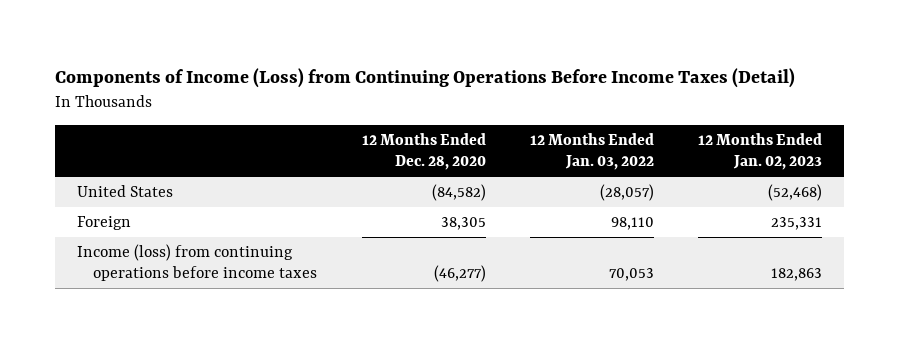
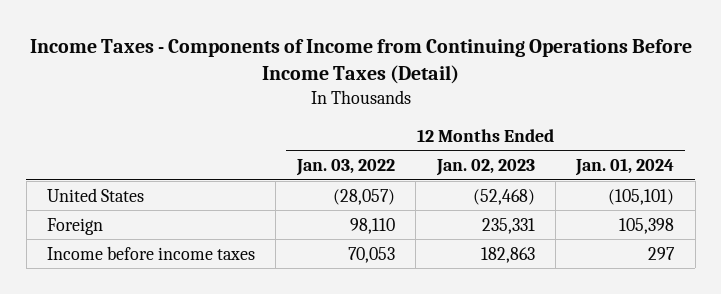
- Components of Income (Loss) from Continuing Operations Before Income Taxes (Detail)
+ Income Taxes - Components of Income from Continuing Operations Before Income Taxes (Detail)
- | 12 Months Ended Dec. 28, 2020 | 12 Months Ended Jan. 03, 2022 | 12 Months Ended Jan. 02, 2023
+ | 12 Months Ended Jan. 03, 2022 | 12 Months Ended Jan. 02, 2023 | 12 Months Ended Jan. 01, 2024
- Income (loss) from continuing operations before income taxes | (46,277) | 70,053 | 182,863
+ Income before income taxes | 70,053 | 182,863 | 297

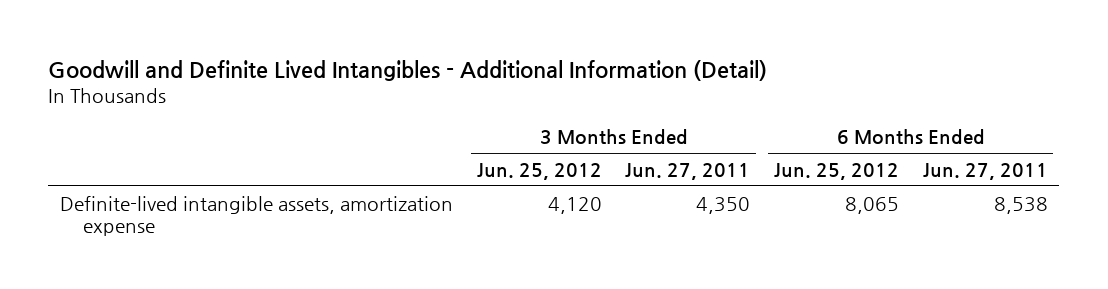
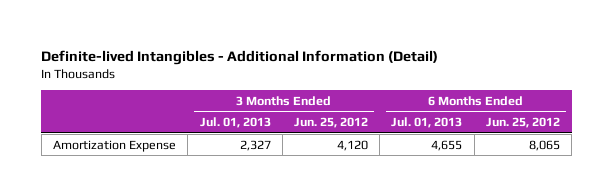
- Goodwill and Definite Lived Intangibles - Additional Information (Detail)
+ Definite-lived Intangibles - Additional Information (Detail)
- | 3 Months Ended Jun. 25, 2012 | 3 Months Ended Jun. 27, 2011 | 6 Months Ended Jun. 25, 2012 | 6 Months Ended Jun. 27, 2011
+ | 3 Months Ended Jul. 01, 2013 | 3 Months Ended Jun. 25, 2012 | 6 Months Ended Jul. 01, 2013 | 6 Months Ended Jun. 25, 2012
- Definite-lived intangible assets, amortization expense | 4,120 | 4,350 | 8,065 | 8,538
+ Amortization Expense | 2,327 | 4,120 | 4,655 | 8,065

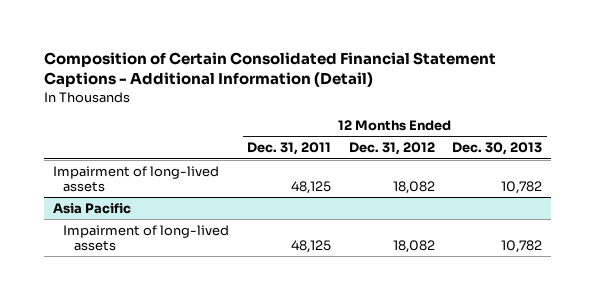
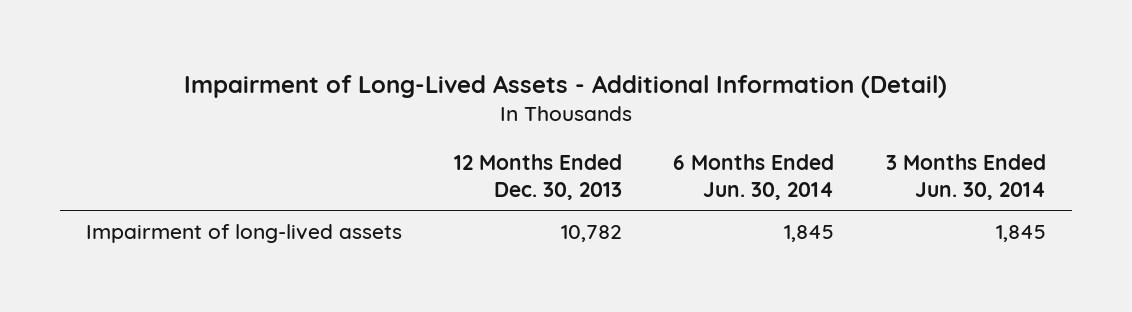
- Composition of Certain Consolidated Financial Statement Captions - Additional Information (Detail)
+ Impairment of Long-Lived Assets - Additional Information (Detail)
- | 12 Months Ended Dec. 31, 2011 | 12 Months Ended Dec. 31, 2012 | 12 Months Ended Dec. 30, 2013
+ | 12 Months Ended Dec. 30, 2013 | 6 Months Ended Jun. 30, 2014 | 3 Months Ended Jun. 30, 2014
- Asia Pacific
- Impairment of long-lived assets | 48,125 | 18,082 | 10,782

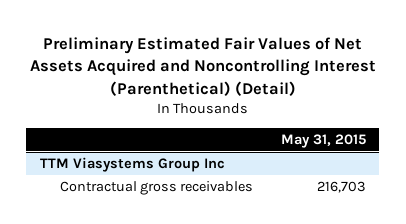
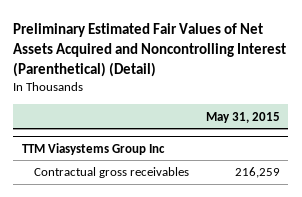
@ TTM Viasystems Group Inc
- Contractual gross receivables | 216,703
+ Contractual gross receivables | 216,259

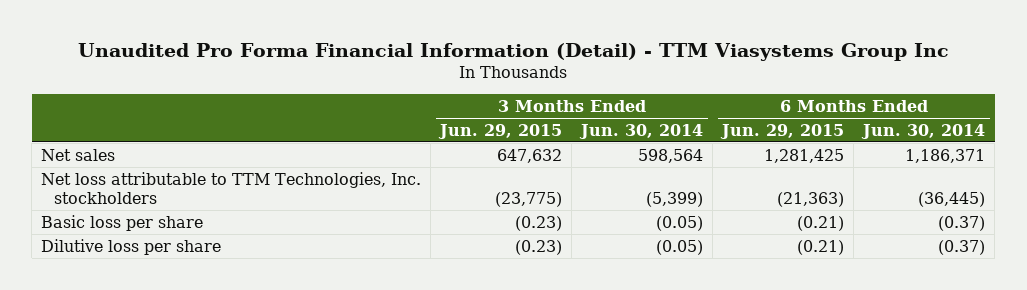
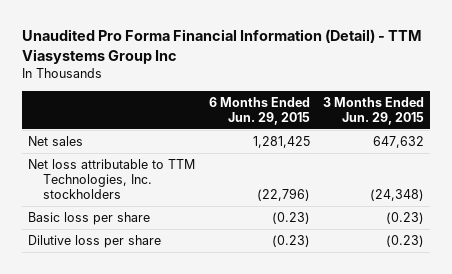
- | 3 Months Ended Jun. 29, 2015 | 3 Months Ended Jun. 30, 2014 | 6 Months Ended Jun. 29, 2015 | 6 Months Ended Jun. 30, 2014
+ | 6 Months Ended Jun. 29, 2015 | 3 Months Ended Jun. 29, 2015
- Net loss attributable to TTM Technologies, Inc. stockholders | (23,775) | (5,399) | (21,363) | (36,445)
- Basic loss per share | (0.23) | (0.05) | (0.21) | (0.37)
- Dilutive loss per share | (0.23) | (0.05) | (0.21) | (0.37)
+ Net loss attributable to TTM Technologies, Inc. stockholders | (22,796) | (24,348)
+ Basic loss per share | (0.23) | (0.23)
+ Dilutive loss per share | (0.23) | (0.23)

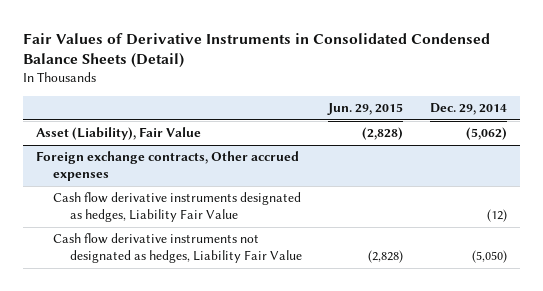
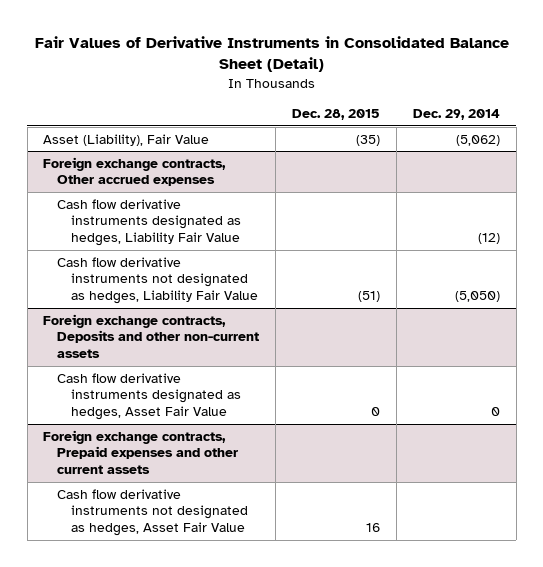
- Fair Values of Derivative Instruments in Consolidated Condensed Balance Sheets (Detail)
+ Fair Values of Derivative Instruments in Consolidated Balance Sheet (Detail)
- | Jun. 29, 2015 | Dec. 29, 2014
+ | Dec. 28, 2015 | Dec. 29, 2014
+ Foreign exchange contracts, Deposits and other non-current assets
+ Cash flow derivative instruments designated as hedges, Asset Fair Value | 0 | 0
+ Foreign exchange contracts, Prepaid expenses and other current assets
+ Cash flow derivative instruments not designated as hedges, Asset Fair Value | 16 |

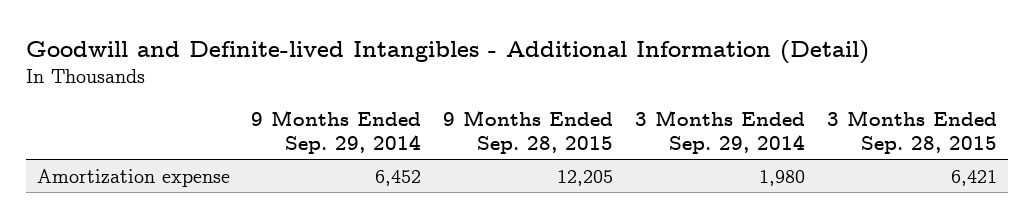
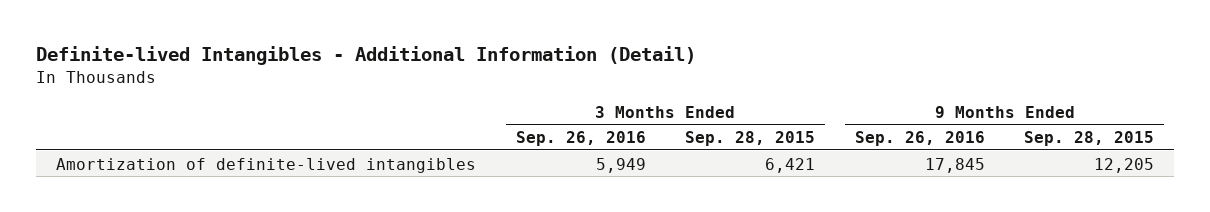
- Goodwill and Definite-lived Intangibles - Additional Information (Detail)
+ Definite-lived Intangibles - Additional Information (Detail)
- | 9 Months Ended Sep. 29, 2014 | 9 Months Ended Sep. 28, 2015 | 3 Months Ended Sep. 29, 2014 | 3 Months Ended Sep. 28, 2015
+ | 3 Months Ended Sep. 26, 2016 | 3 Months Ended Sep. 28, 2015 | 9 Months Ended Sep. 26, 2016 | 9 Months Ended Sep. 28, 2015
- Amortization expense | 6,452 | 12,205 | 1,980 | 6,421
+ Amortization of definite-lived intangibles | 5,949 | 6,421 | 17,845 | 12,205

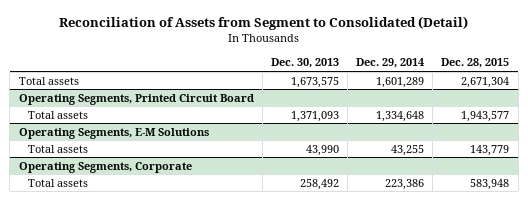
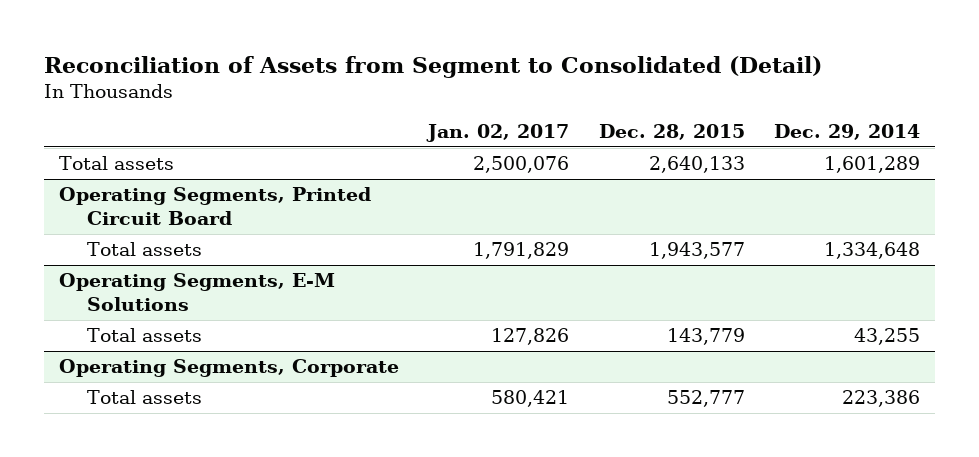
- | Dec. 30, 2013 | Dec. 29, 2014 | Dec. 28, 2015
+ | Jan. 02, 2017 | Dec. 28, 2015 | Dec. 29, 2014
- Total assets | 1,673,575 | 1,601,289 | 2,671,304
+ Total assets | 2,500,076 | 2,640,133 | 1,601,289
@ Operating Segments, Corporate
- Total assets | 258,492 | 223,386 | 583,948
+ Total assets | 580,421 | 552,777 | 223,386

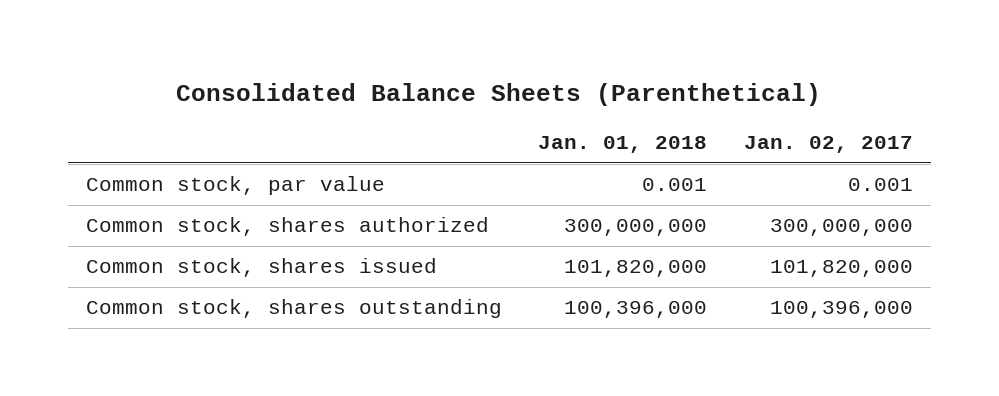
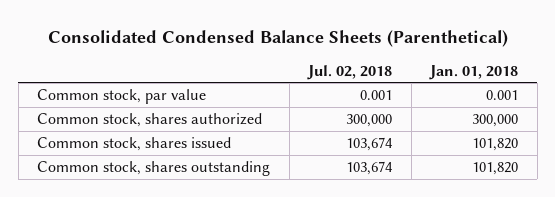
- Consolidated Balance Sheets (Parenthetical)
+ Consolidated Condensed Balance Sheets (Parenthetical)
- | Jan. 01, 2018 | Jan. 02, 2017
+ | Jul. 02, 2018 | Jan. 01, 2018
- Common stock, shares authorized | 300,000,000 | 300,000,000
- Common stock, shares issued | 101,820,000 | 101,820,000
- Common stock, shares outstanding | 100,396,000 | 100,396,000
+ Common stock, shares authorized | 300,000 | 300,000
+ Common stock, shares issued | 103,674 | 101,820
+ Common stock, shares outstanding | 103,674 | 101,820

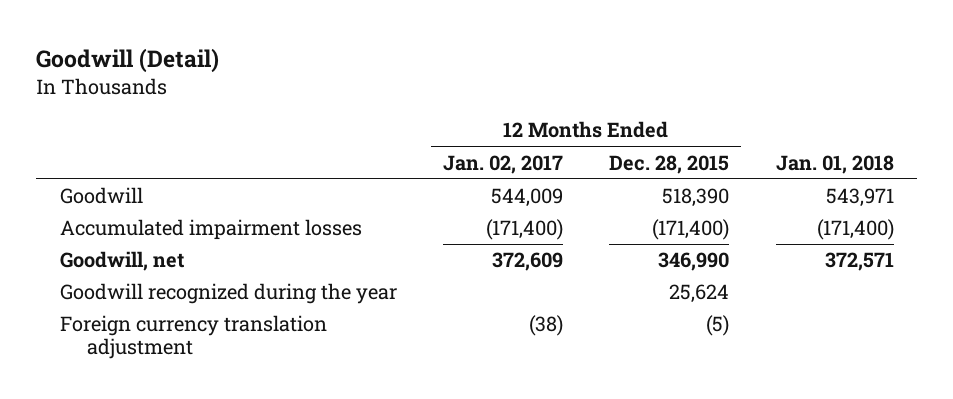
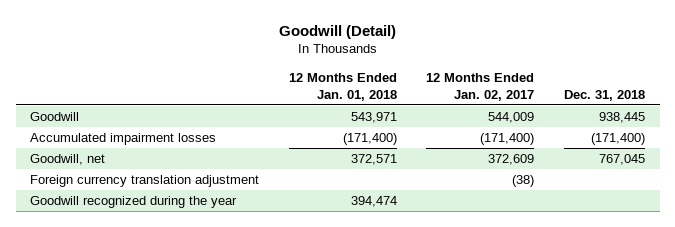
- | 12 Months Ended Jan. 02, 2017 | 12 Months Ended Dec. 28, 2015 | Jan. 01, 2018
+ | 12 Months Ended Jan. 01, 2018 | 12 Months Ended Jan. 02, 2017 | Dec. 31, 2018
moved down: Goodwill recognized during the year | 394,474 | |

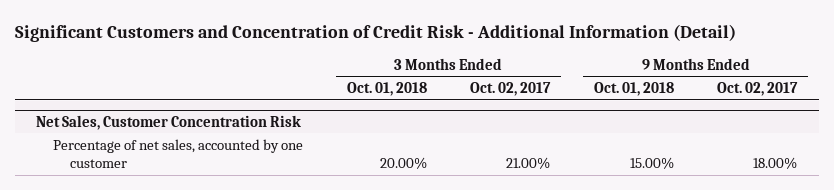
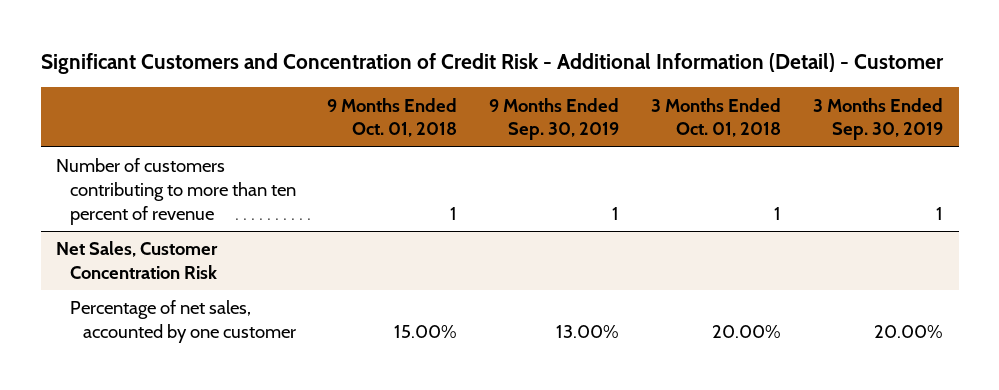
- Significant Customers and Concentration of Credit Risk - Additional Information (Detail)
+ Significant Customers and Concentration of Credit Risk - Additional Information (Detail) - Customer
- | 3 Months Ended Oct. 01, 2018 | 3 Months Ended Oct. 02, 2017 | 9 Months Ended Oct. 01, 2018 | 9 Months Ended Oct. 02, 2017
+ | 9 Months Ended Oct. 01, 2018 | 9 Months Ended Sep. 30, 2019 | 3 Months Ended Oct. 01, 2018 | 3 Months Ended Sep. 30, 2019
+ Number of customers contributing to more than ten percent of revenue | 1 | 1 | 1 | 1

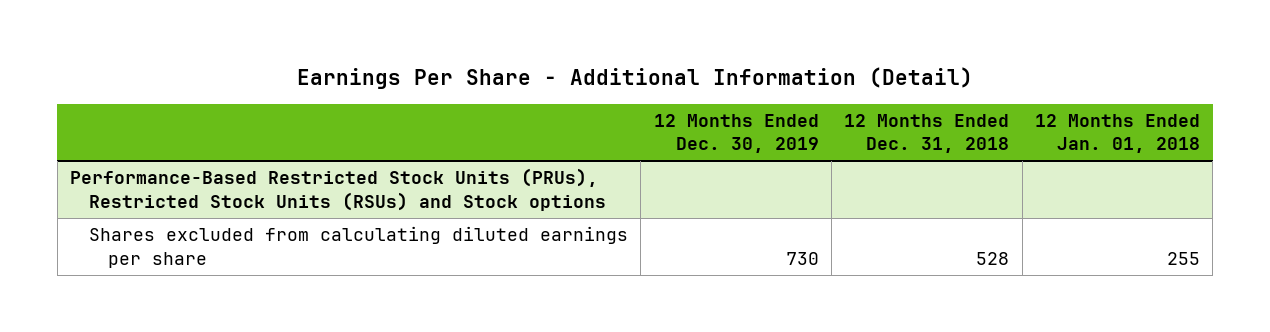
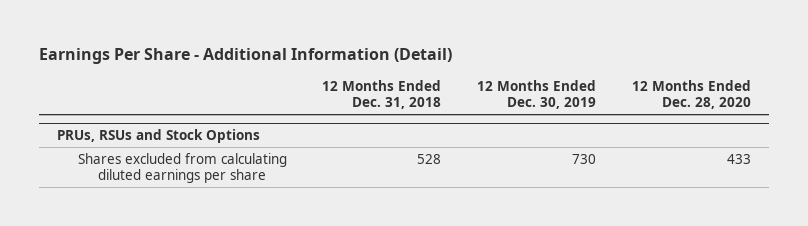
- | 12 Months Ended Dec. 30, 2019 | 12 Months Ended Dec. 31, 2018 | 12 Months Ended Jan. 01, 2018
+ | 12 Months Ended Dec. 31, 2018 | 12 Months Ended Dec. 30, 2019 | 12 Months Ended Dec. 28, 2020
- Performance-Based Restricted Stock Units (PRUs), Restricted Stock Units (RSUs) and Stock options
+ PRUs, RSUs and Stock Options

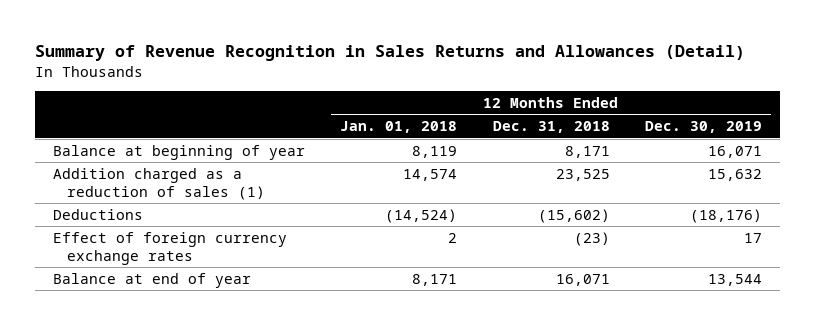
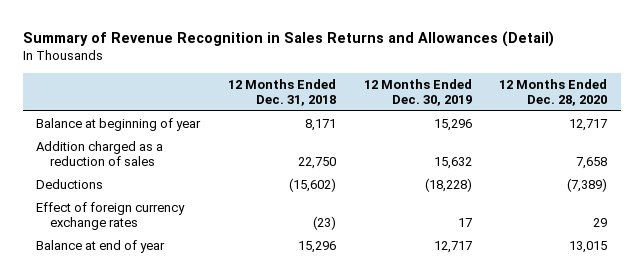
- | 12 Months Ended Jan. 01, 2018 | 12 Months Ended Dec. 31, 2018 | 12 Months Ended Dec. 30, 2019
+ | 12 Months Ended Dec. 31, 2018 | 12 Months Ended Dec. 30, 2019 | 12 Months Ended Dec. 28, 2020
- Balance at beginning of year | 8,119 | 8,171 | 16,071
- Addition charged as a reduction of sales (1) | 14,574 | 23,525 | 15,632
- Deductions | (14,524) | (15,602) | (18,176)
+ Balance at beginning of year | 8,171 | 15,296 | 12,717
+ Addition charged as a reduction of sales | 22,750 | 15,632 | 7,658
+ Deductions | (15,602) | (18,228) | (7,389)
- Balance at end of year | 8,171 | 16,071 | 13,544
+ Balance at end of year | 15,296 | 12,717 | 13,015

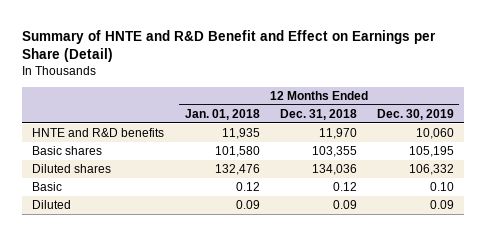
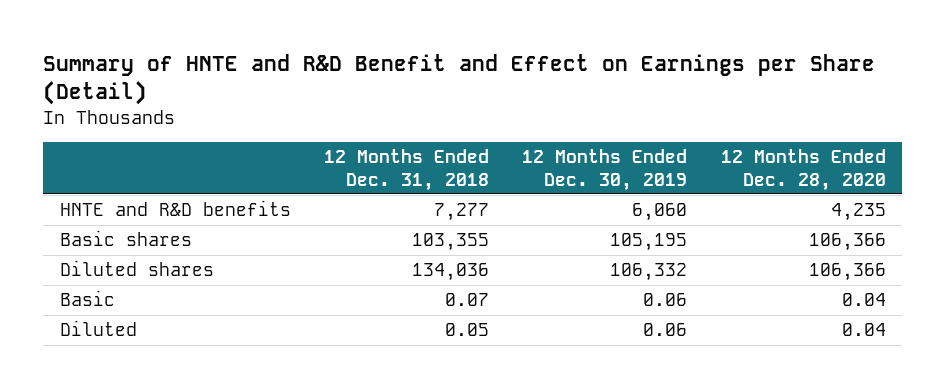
- | 12 Months Ended Jan. 01, 2018 | 12 Months Ended Dec. 31, 2018 | 12 Months Ended Dec. 30, 2019
+ | 12 Months Ended Dec. 31, 2018 | 12 Months Ended Dec. 30, 2019 | 12 Months Ended Dec. 28, 2020
- HNTE and R&D benefits | 11,935 | 11,970 | 10,060
+ HNTE and R&D benefits | 7,277 | 6,060 | 4,235
- Basic | 0.12 | 0.12 | 0.10
- Diluted | 0.09 | 0.09 | 0.09
+ Basic | 0.07 | 0.06 | 0.04
+ Diluted | 0.05 | 0.06 | 0.04

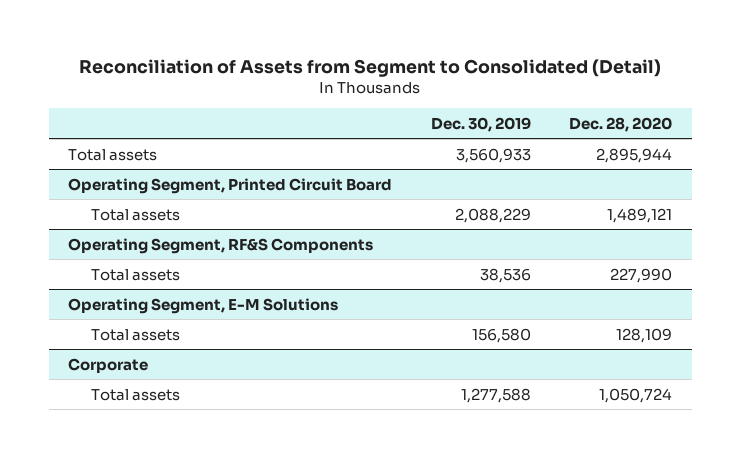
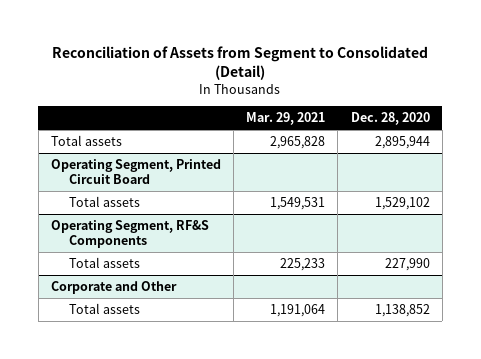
- | Dec. 30, 2019 | Dec. 28, 2020
+ | Mar. 29, 2021 | Dec. 28, 2020
@ Operating Segment, Printed Circuit Board
- Total assets | 2,088,229 | 1,489,121
+ Total assets | 1,549,531 | 1,529,102
- Operating Segment, E-M Solutions
- Total assets | 156,580 | 128,109
- Corporate
- Total assets | 1,277,588 | 1,050,724
+ Corporate and Other
+ Total assets | 1,191,064 | 1,138,852

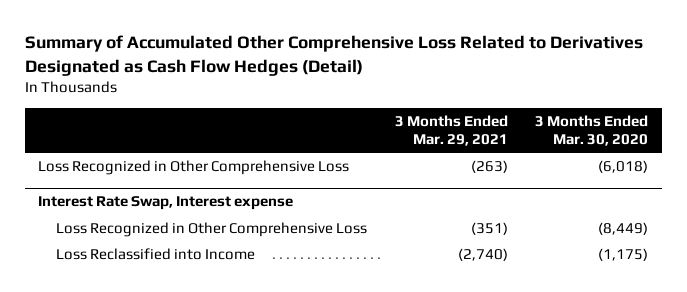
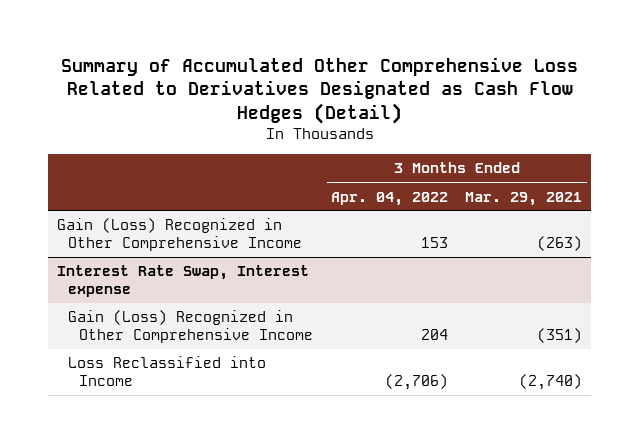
- | 3 Months Ended Mar. 29, 2021 | 3 Months Ended Mar. 30, 2020
+ | 3 Months Ended Apr. 04, 2022 | 3 Months Ended Mar. 29, 2021
- Loss Recognized in Other Comprehensive Loss | (263) | (6,018)
+ Gain (Loss) Recognized in Other Comprehensive Income | 153 | (263)
@ Interest Rate Swap, Interest expense
- Loss Recognized in Other Comprehensive Loss | (351) | (8,449)
+ Gain (Loss) Recognized in Other Comprehensive Income | 204 | (351)

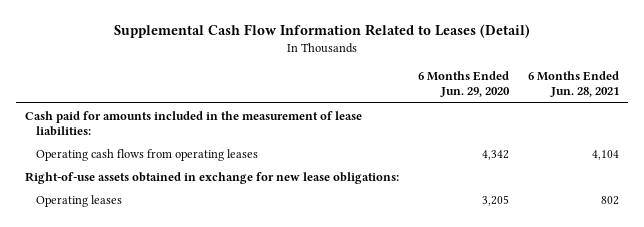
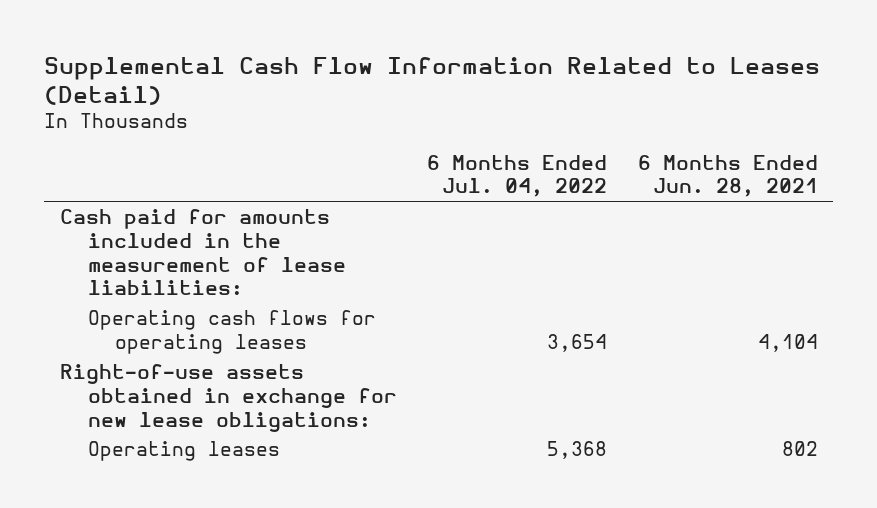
- | 6 Months Ended Jun. 29, 2020 | 6 Months Ended Jun. 28, 2021
+ | 6 Months Ended Jul. 04, 2022 | 6 Months Ended Jun. 28, 2021
- Operating cash flows from operating leases | 4,342 | 4,104
+ Operating cash flows for operating leases | 3,654 | 4,104

